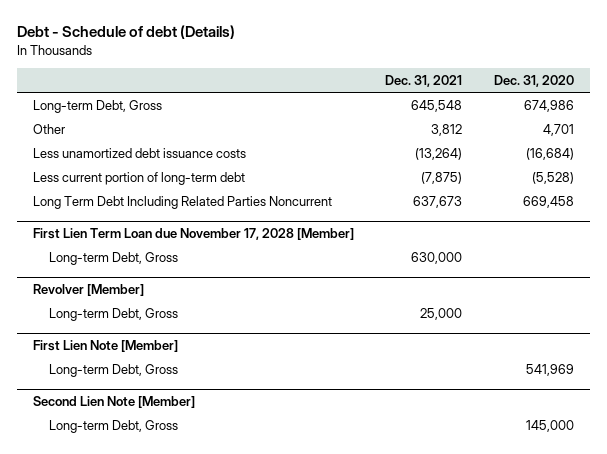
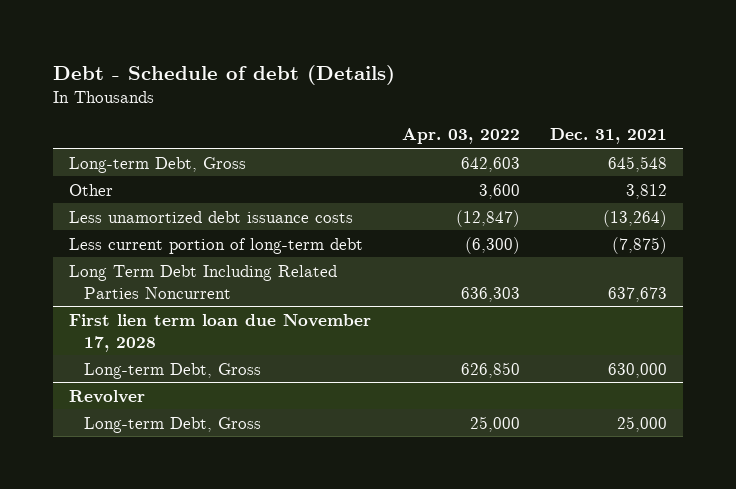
- | Dec. 31, 2021 | Dec. 31, 2020
+ | Apr. 03, 2022 | Dec. 31, 2021
- First Lien Term Loan due November 17, 2028 [Member]
+ First lien term loan due November 17, 2028
- Revolver [Member]
+ Revolver
- First Lien Note [Member]
- Long-term Debt, Gross | | 541,969
- Second Lien Note [Member]
- Long-term Debt, Gross | | 145,000

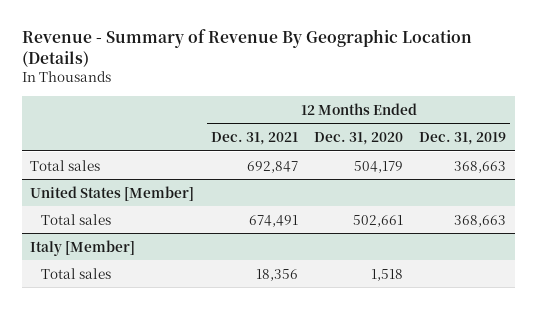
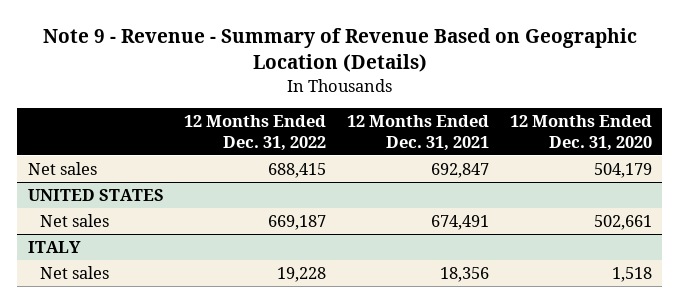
- Revenue - Summary of Revenue By Geographic Location (Details)
+ Note 9 - Revenue - Summary of Revenue Based on Geographic Location (Details)
- | 12 Months Ended Dec. 31, 2021 | 12 Months Ended Dec. 31, 2020 | 12 Months Ended Dec. 31, 2019
+ | 12 Months Ended Dec. 31, 2022 | 12 Months Ended Dec. 31, 2021 | 12 Months Ended Dec. 31, 2020
- Total sales | 692,847 | 504,179 | 368,663
- United States [Member]
- Total sales | 674,491 | 502,661 | 368,663
- Italy [Member]
- Total sales | 18,356 | 1,518 |
+ Net sales | 688,415 | 692,847 | 504,179
+ UNITED STATES
+ Net sales | 669,187 | 674,491 | 502,661
+ ITALY
+ Net sales | 19,228 | 18,356 | 1,518

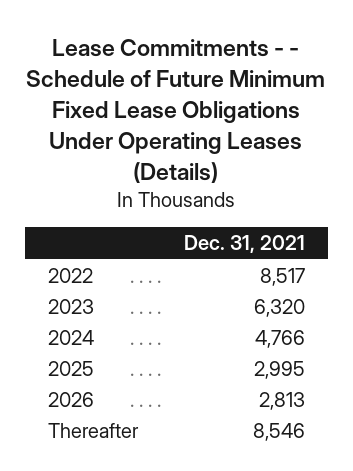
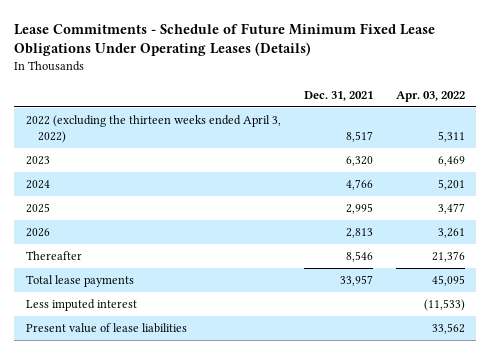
- Lease Commitments - - Schedule of Future Minimum Fixed Lease Obligations Under Operating Leases (Details)
+ Lease Commitments - Schedule of Future Minimum Fixed Lease Obligations Under Operating Leases (Details)
- | Dec. 31, 2021
+ | Dec. 31, 2021 | Apr. 03, 2022
- 2022 | 8,517
+ 2022 (excluding the thirteen weeks ended April 3, 2022) | 8,517 | 5,311
+ Total lease payments | 33,957 | 45,095
+ Less imputed interest | | (11,533)
+ Present value of lease liabilities | | 33,562

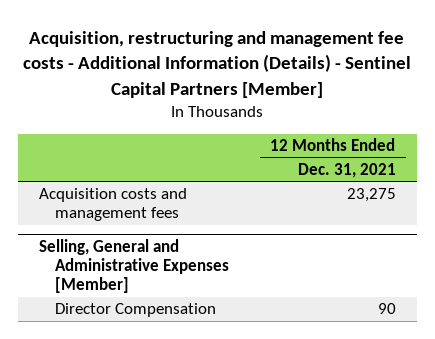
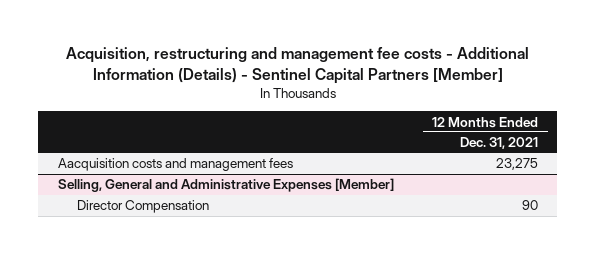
- Acquisition costs and management fees | 23,275
+ Aacquisition costs and management fees | 23,275

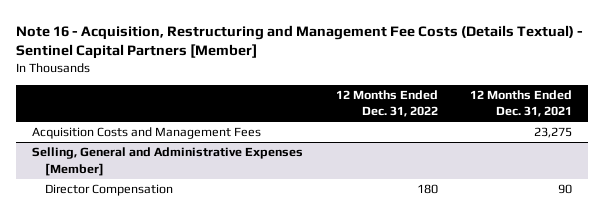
- Acquisition, restructuring and management fee costs - Additional Information (Details) - Sentinel Capital Partners [Member]
+ Note 16 - Acquisition, Restructuring and Management Fee Costs (Details Textual) - Sentinel Capital Partners [Member]
- | 12 Months Ended Dec. 31, 2021
+ | 12 Months Ended Dec. 31, 2022 | 12 Months Ended Dec. 31, 2021
- Aacquisition costs and management fees | 23,275
+ Acquisition Costs and Management Fees | | 23,275

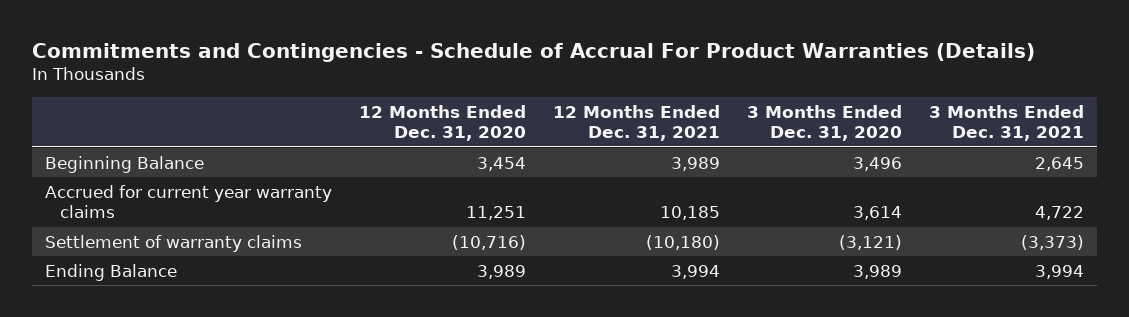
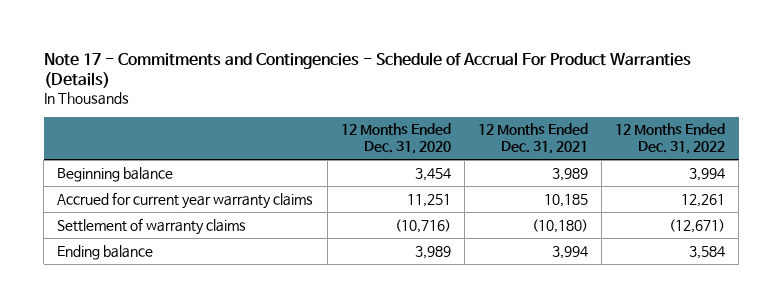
- Commitments and Contingencies - Schedule of Accrual For Product Warranties (Details)
+ Note 17 - Commitments and Contingencies - Schedule of Accrual For Product Warranties (Details)
- | 12 Months Ended Dec. 31, 2020 | 12 Months Ended Dec. 31, 2021 | 3 Months Ended Dec. 31, 2020 | 3 Months Ended Dec. 31, 2021
+ | 12 Months Ended Dec. 31, 2020 | 12 Months Ended Dec. 31, 2021 | 12 Months Ended Dec. 31, 2022
- Beginning Balance | 3,454 | 3,989 | 3,496 | 2,645
+ Beginning balance | 3,454 | 3,989 | 3,994
- Ending Balance | 3,989 | 3,994 | 3,989 | 3,994
+ Ending balance | 3,989 | 3,994 | 3,584

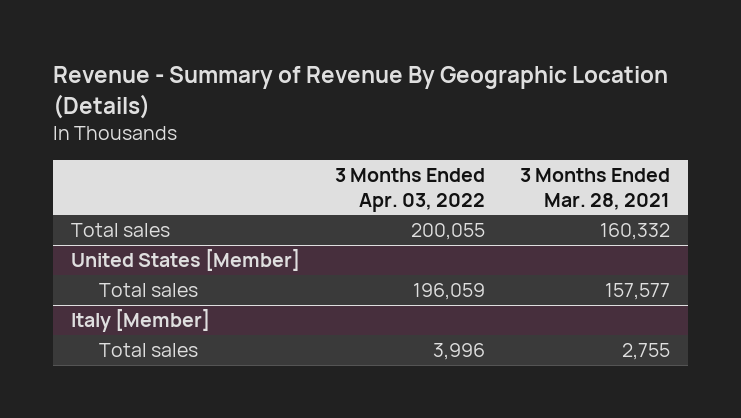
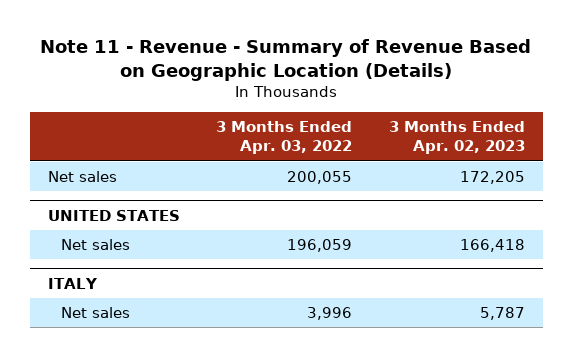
- Revenue - Summary of Revenue By Geographic Location (Details)
+ Note 11 - Revenue - Summary of Revenue Based on Geographic Location (Details)
- | 3 Months Ended Apr. 03, 2022 | 3 Months Ended Mar. 28, 2021
+ | 3 Months Ended Apr. 03, 2022 | 3 Months Ended Apr. 02, 2023
- Total sales | 200,055 | 160,332
- United States [Member]
- Total sales | 196,059 | 157,577
- Italy [Member]
- Total sales | 3,996 | 2,755
+ Net sales | 200,055 | 172,205
+ UNITED STATES
+ Net sales | 196,059 | 166,418
+ ITALY
+ Net sales | 3,996 | 5,787

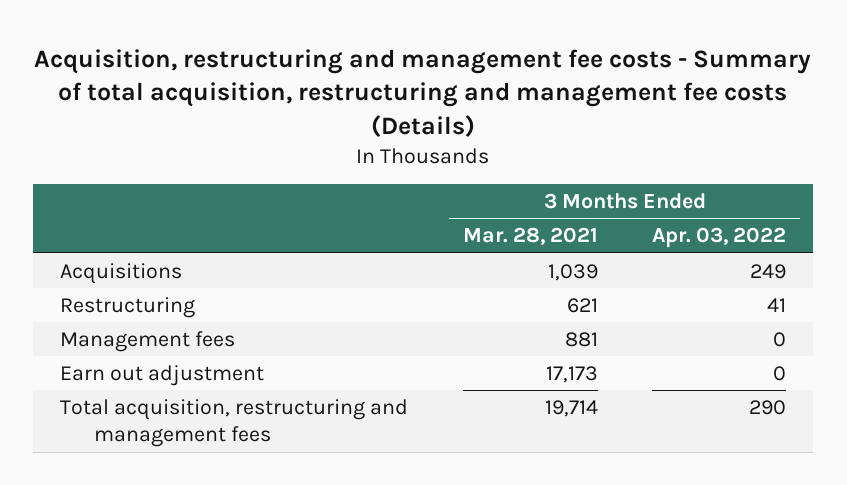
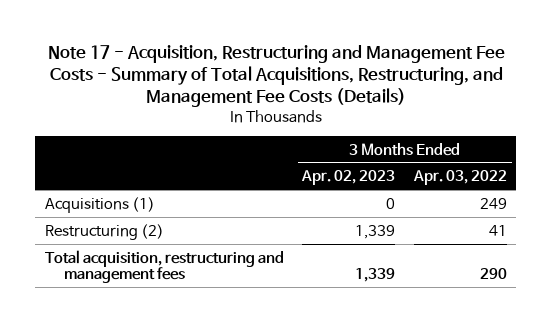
- Acquisition, restructuring and management fee costs - Summary of total acquisition, restructuring and management fee costs (Details)
+ Note 17 - Acquisition, Restructuring and Management Fee Costs - Summary of Total Acquisitions, Restructuring, and Management Fee Costs (Details)
- | 3 Months Ended Mar. 28, 2021 | 3 Months Ended Apr. 03, 2022
+ | 3 Months Ended Apr. 02, 2023 | 3 Months Ended Apr. 03, 2022
- Acquisitions | 1,039 | 249
- Restructuring | 621 | 41
- Management fees | 881 | 0
- Earn out adjustment | 17,173 | 0
+ Acquisitions (1) | 0 | 249
+ Restructuring (2) | 1,339 | 41

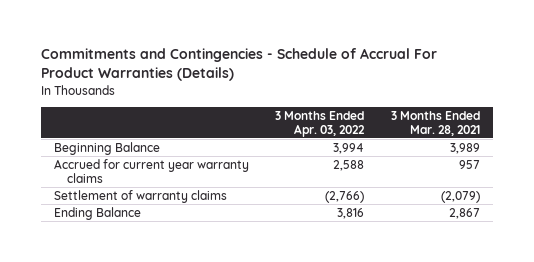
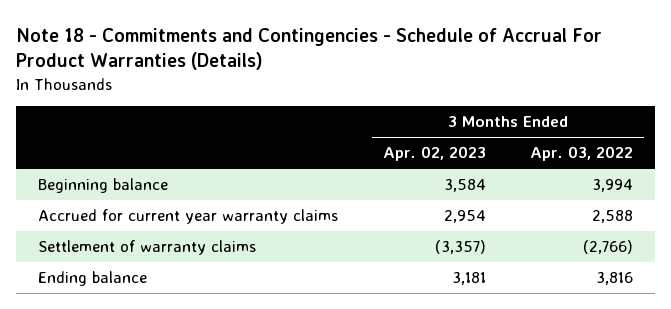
- Commitments and Contingencies - Schedule of Accrual For Product Warranties (Details)
+ Note 18 - Commitments and Contingencies - Schedule of Accrual For Product Warranties (Details)
- | 3 Months Ended Apr. 03, 2022 | 3 Months Ended Mar. 28, 2021
+ | 3 Months Ended Apr. 02, 2023 | 3 Months Ended Apr. 03, 2022
- Beginning Balance | 3,994 | 3,989
+ Beginning balance | 3,584 | 3,994
- Ending Balance | 3,816 | 2,867
+ Ending balance | 3,181 | 3,816

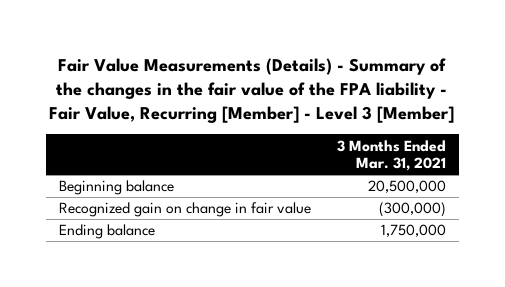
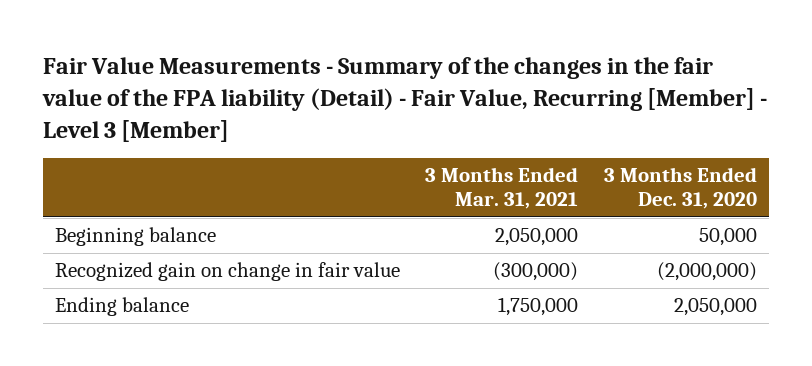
- Fair Value Measurements (Details) - Summary of the changes in the fair value of the FPA liability - Fair Value, Recurring [Member] - Level 3 [Member]
+ Fair Value Measurements - Summary of the changes in the fair value of the FPA liability (Detail) - Fair Value, Recurring [Member] - Level 3 [Member]
- | 3 Months Ended Mar. 31, 2021
+ | 3 Months Ended Mar. 31, 2021 | 3 Months Ended Dec. 31, 2020
- Beginning balance | 20,500,000
+ Beginning balance | 2,050,000 | 50,000

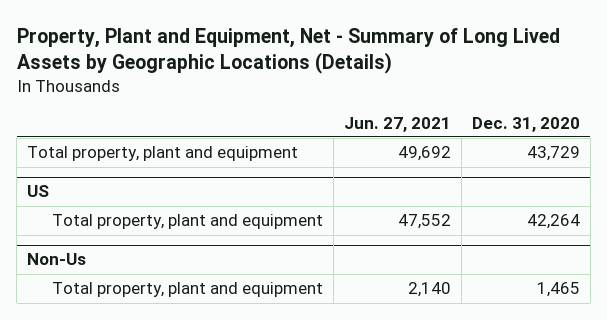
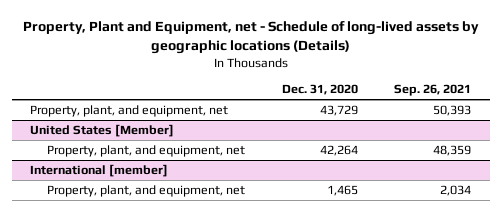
- Property, Plant and Equipment, Net - Summary of Long Lived Assets by Geographic Locations (Details)
+ Property, Plant and Equipment, net - Schedule of long-lived assets by geographic locations (Details)
- | Jun. 27, 2021 | Dec. 31, 2020
+ | Dec. 31, 2020 | Sep. 26, 2021
- Total property, plant and equipment | 49,692 | 43,729
- US
- Total property, plant and equipment | 47,552 | 42,264
- Non-Us
- Total property, plant and equipment | 2,140 | 1,465
+ Property, plant, and equipment, net | 43,729 | 50,393
+ United States [Member]
+ Property, plant, and equipment, net | 42,264 | 48,359
+ International [member]
+ Property, plant, and equipment, net | 1,465 | 2,034

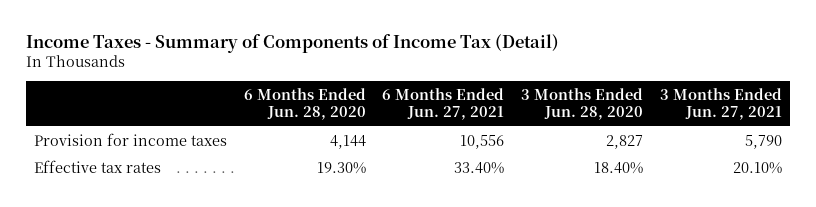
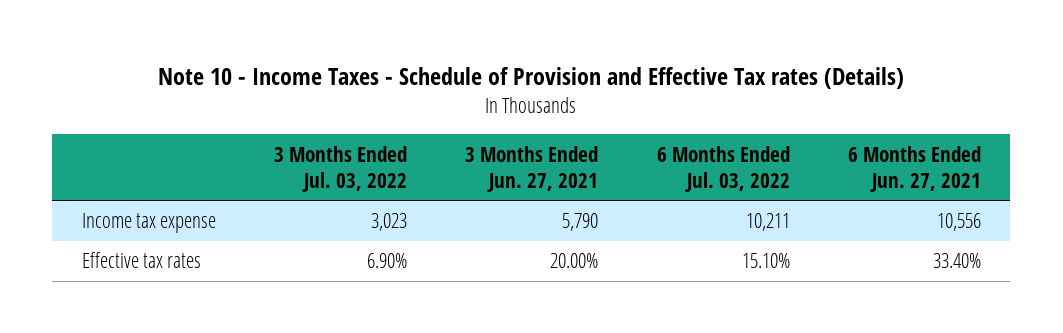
- Income Taxes - Summary of Components of Income Tax (Detail)
+ Note 10 - Income Taxes - Schedule of Provision and Effective Tax rates (Details)
- | 6 Months Ended Jun. 28, 2020 | 6 Months Ended Jun. 27, 2021 | 3 Months Ended Jun. 28, 2020 | 3 Months Ended Jun. 27, 2021
+ | 3 Months Ended Jul. 03, 2022 | 3 Months Ended Jun. 27, 2021 | 6 Months Ended Jul. 03, 2022 | 6 Months Ended Jun. 27, 2021
- Provision for income taxes | 4,144 | 10,556 | 2,827 | 5,790
- Effective tax rates | 19.30% | 33.40% | 18.40% | 20.10%
+ Income tax expense | 3,023 | 5,790 | 10,211 | 10,556
+ Effective tax rates | 6.90% | 20.00% | 15.10% | 33.40%

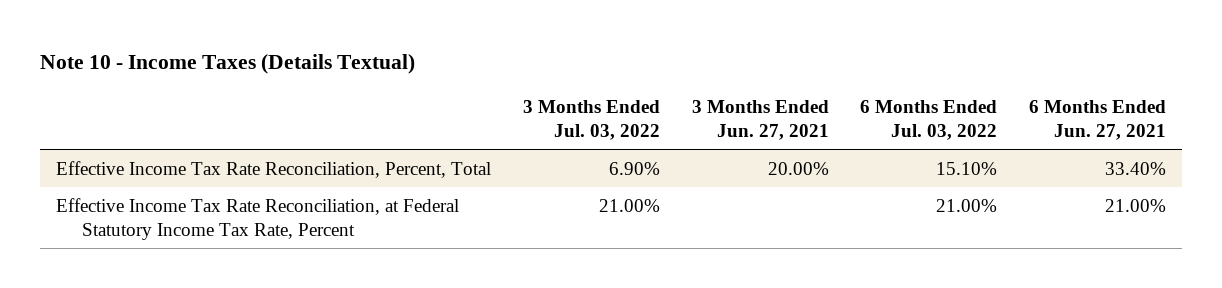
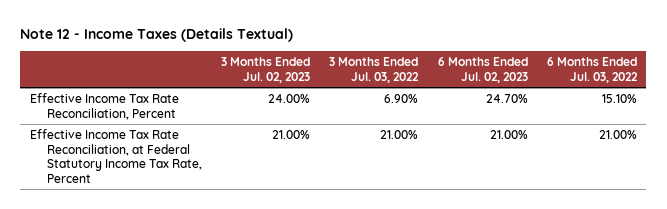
- Note 10 - Income Taxes (Details Textual)
+ Note 12 - Income Taxes (Details Textual)
- | 3 Months Ended Jul. 03, 2022 | 3 Months Ended Jun. 27, 2021 | 6 Months Ended Jul. 03, 2022 | 6 Months Ended Jun. 27, 2021
+ | 3 Months Ended Jul. 02, 2023 | 3 Months Ended Jul. 03, 2022 | 6 Months Ended Jul. 02, 2023 | 6 Months Ended Jul. 03, 2022
- Effective Income Tax Rate Reconciliation, Percent, Total | 6.90% | 20.00% | 15.10% | 33.40%
+ Effective Income Tax Rate Reconciliation, Percent | 24.00% | 6.90% | 24.70% | 15.10%

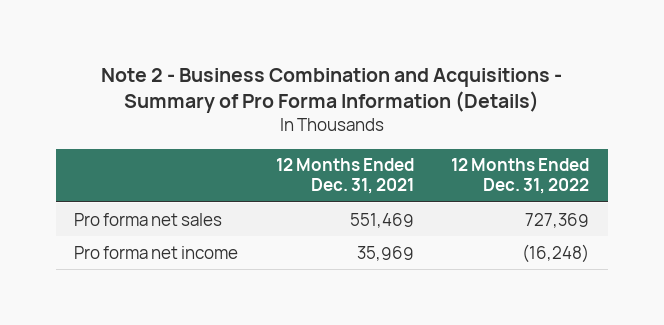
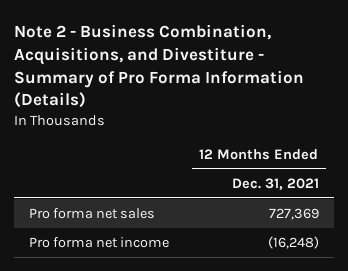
- Note 2 - Business Combination and Acquisitions - Summary of Pro Forma Information (Details)
+ Note 2 - Business Combination, Acquisitions, and Divestiture - Summary of Pro Forma Information (Details)
- | 12 Months Ended Dec. 31, 2021 | 12 Months Ended Dec. 31, 2022
+ | 12 Months Ended Dec. 31, 2021
- Pro forma net sales | 551,469 | 727,369
- Pro forma net income | 35,969 | (16,248)
+ Pro forma net sales | 727,369
+ Pro forma net income | (16,248)

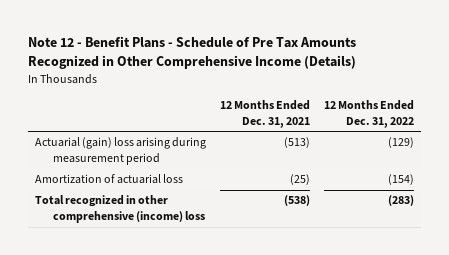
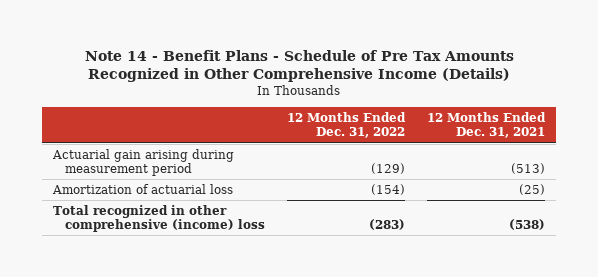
- Note 12 - Benefit Plans - Schedule of Pre Tax Amounts Recognized in Other Comprehensive Income (Details)
+ Note 14 - Benefit Plans - Schedule of Pre Tax Amounts Recognized in Other Comprehensive Income (Details)
- | 12 Months Ended Dec. 31, 2021 | 12 Months Ended Dec. 31, 2022
+ | 12 Months Ended Dec. 31, 2022 | 12 Months Ended Dec. 31, 2021
- Actuarial (gain) loss arising during measurement period | (513) | (129)
+ Actuarial gain arising during measurement period | (129) | (513)

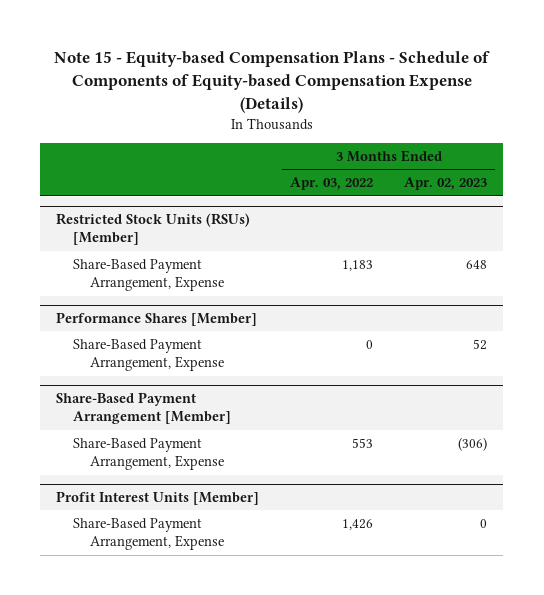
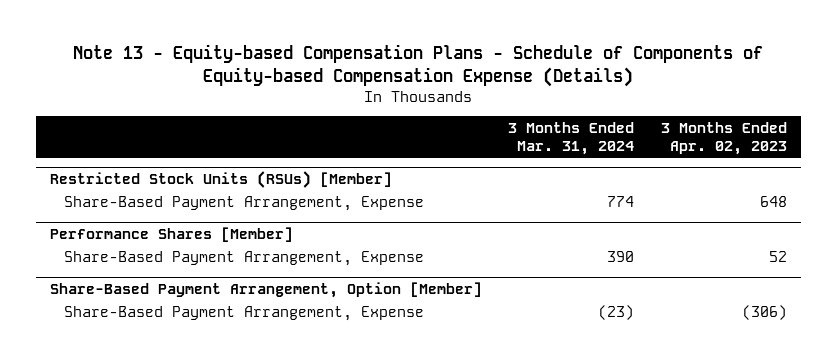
- Note 15 - Equity-based Compensation Plans - Schedule of Components of Equity-based Compensation Expense (Details)
+ Note 13 - Equity-based Compensation Plans - Schedule of Components of Equity-based Compensation Expense (Details)
- | 3 Months Ended Apr. 03, 2022 | 3 Months Ended Apr. 02, 2023
+ | 3 Months Ended Mar. 31, 2024 | 3 Months Ended Apr. 02, 2023
- Share-Based Payment Arrangement [Member]
+ Share-Based Payment Arrangement, Option [Member]
- Profit Interest Units [Member]
- Share-Based Payment Arrangement, Expense | 1,426 | 0

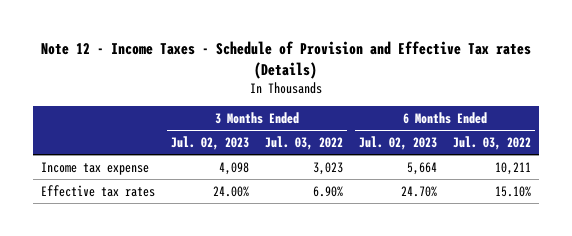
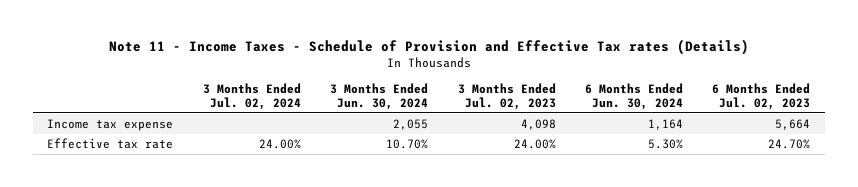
- Note 12 - Income Taxes - Schedule of Provision and Effective Tax rates (Details)
+ Note 11 - Income Taxes - Schedule of Provision and Effective Tax rates (Details)
- | 3 Months Ended Jul. 02, 2023 | 3 Months Ended Jul. 03, 2022 | 6 Months Ended Jul. 02, 2023 | 6 Months Ended Jul. 03, 2022
+ | 3 Months Ended Jul. 02, 2024 | 3 Months Ended Jun. 30, 2024 | 3 Months Ended Jul. 02, 2023 | 6 Months Ended Jun. 30, 2024 | 6 Months Ended Jul. 02, 2023
- Effective tax rates | 24.00% | 6.90% | 24.70% | 15.10%
+ Effective tax rate | 24.00% | 10.70% | 24.00% | 5.30% | 24.70%

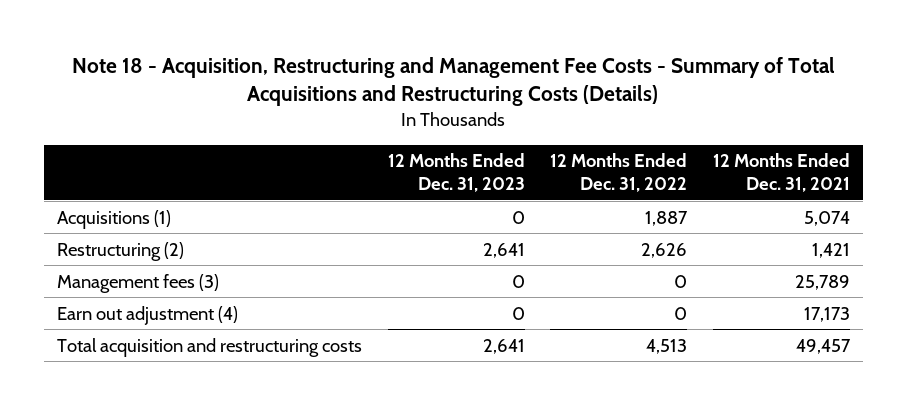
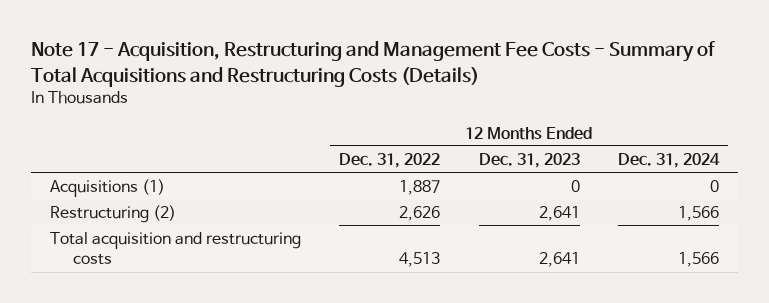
- Note 18 - Acquisition, Restructuring and Management Fee Costs - Summary of Total Acquisitions and Restructuring Costs (Details)
+ Note 17 - Acquisition, Restructuring and Management Fee Costs - Summary of Total Acquisitions and Restructuring Costs (Details)
- | 12 Months Ended Dec. 31, 2023 | 12 Months Ended Dec. 31, 2022 | 12 Months Ended Dec. 31, 2021
+ | 12 Months Ended Dec. 31, 2022 | 12 Months Ended Dec. 31, 2023 | 12 Months Ended Dec. 31, 2024
- Management fees (3) | 0 | 0 | 25,789
- Earn out adjustment (4) | 0 | 0 | 17,173

